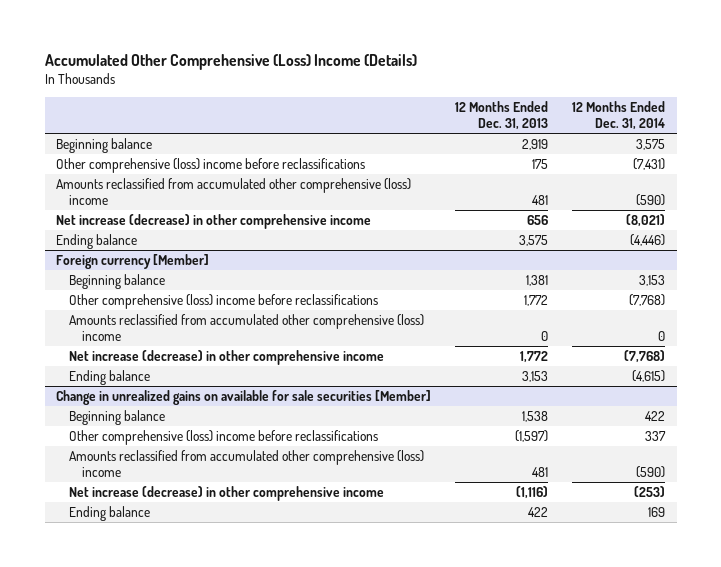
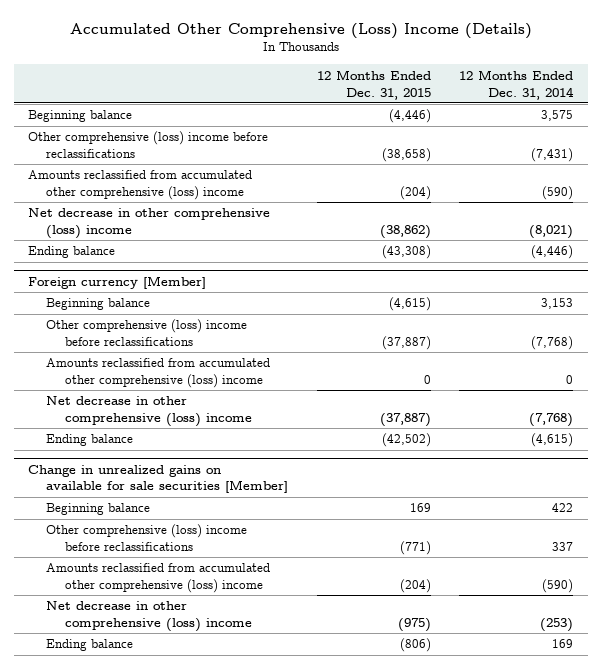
- | 12 Months Ended Dec. 31, 2013 | 12 Months Ended Dec. 31, 2014
+ | 12 Months Ended Dec. 31, 2015 | 12 Months Ended Dec. 31, 2014
- Net increase (decrease) in other comprehensive income | 656 | (8,021)
+ Net decrease in other comprehensive (loss) income | (38,862) | (8,021)
@ Foreign currency [Member]
- Net increase (decrease) in other comprehensive income | 1,772 | (7,768)
+ Net decrease in other comprehensive (loss) income | (37,887) | (7,768)
@ Change in unrealized gains on available for sale securities [Member]
- Net increase (decrease) in other comprehensive income | (1,116) | (253)
+ Net decrease in other comprehensive (loss) income | (975) | (253)

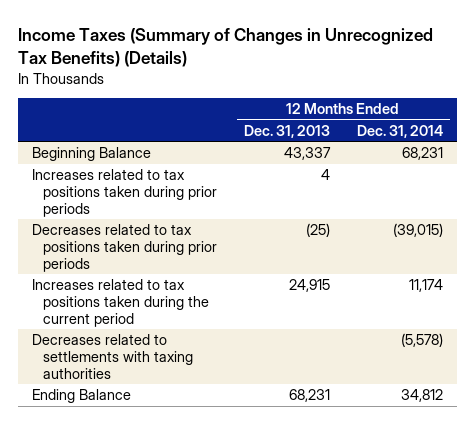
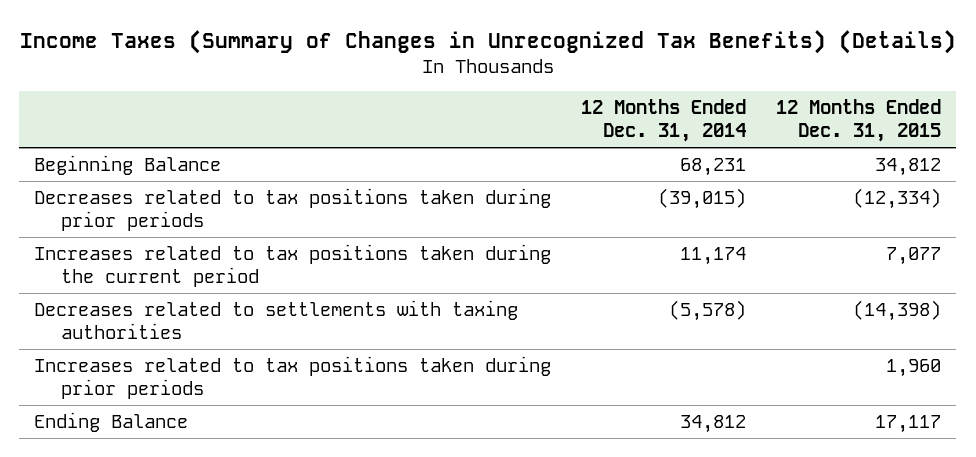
- | 12 Months Ended Dec. 31, 2013 | 12 Months Ended Dec. 31, 2014
+ | 12 Months Ended Dec. 31, 2014 | 12 Months Ended Dec. 31, 2015
moved down: Increases related to tax positions taken during prior periods | | 1,960

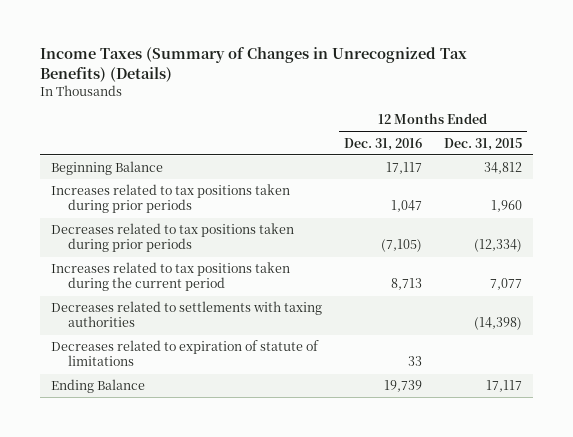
- | 12 Months Ended Dec. 31, 2014 | 12 Months Ended Dec. 31, 2015
+ | 12 Months Ended Dec. 31, 2016 | 12 Months Ended Dec. 31, 2015
moved up: Increases related to tax positions taken during prior periods | 1,047 | 1,960
+ Decreases related to expiration of statute of limitations | 33 |

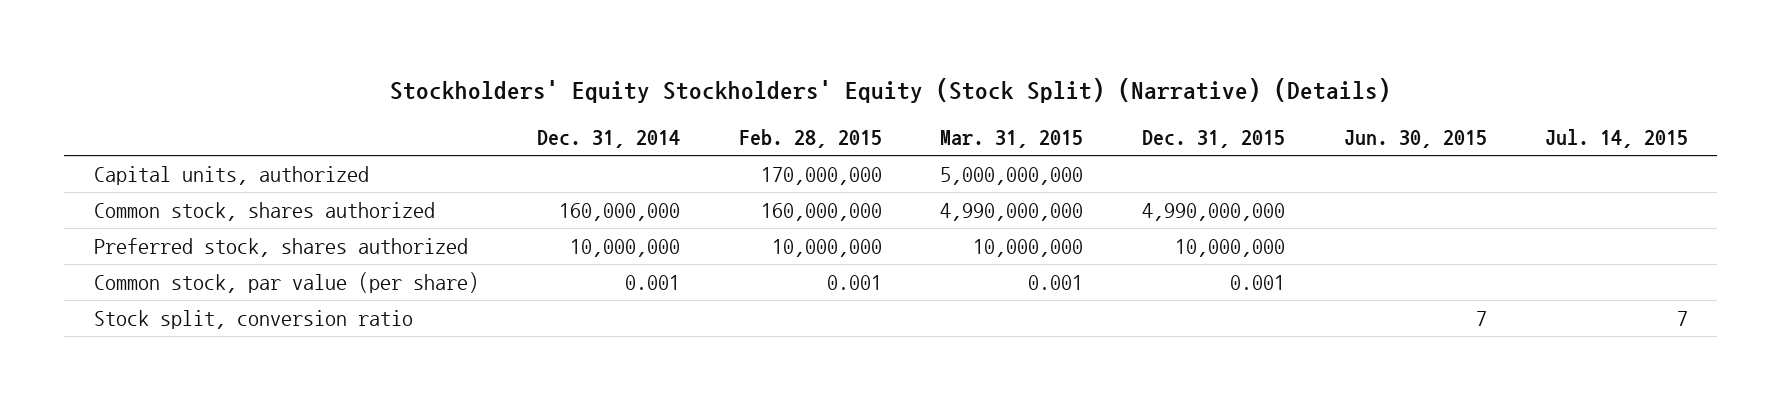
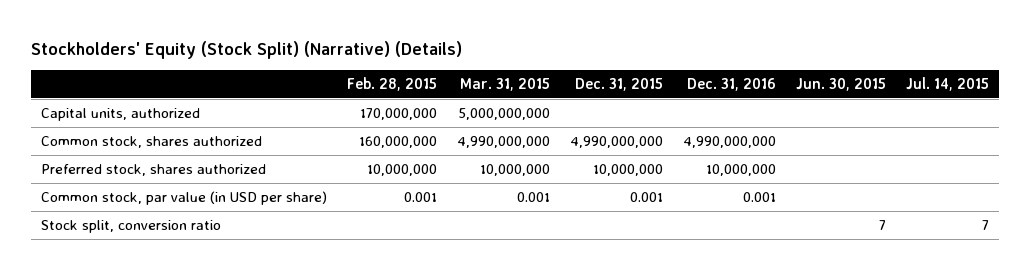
- Stockholders' Equity Stockholders' Equity (Stock Split) (Narrative) (Details)
+ Stockholders' Equity (Stock Split) (Narrative) (Details)
- | Dec. 31, 2014 | Feb. 28, 2015 | Mar. 31, 2015 | Dec. 31, 2015 | Jun. 30, 2015 | Jul. 14, 2015
+ | Feb. 28, 2015 | Mar. 31, 2015 | Dec. 31, 2015 | Dec. 31, 2016 | Jun. 30, 2015 | Jul. 14, 2015
- Common stock, par value (per share) | 0.001 | 0.001 | 0.001 | 0.001 | |
+ Common stock, par value (in USD per share) | 0.001 | 0.001 | 0.001 | 0.001 | |

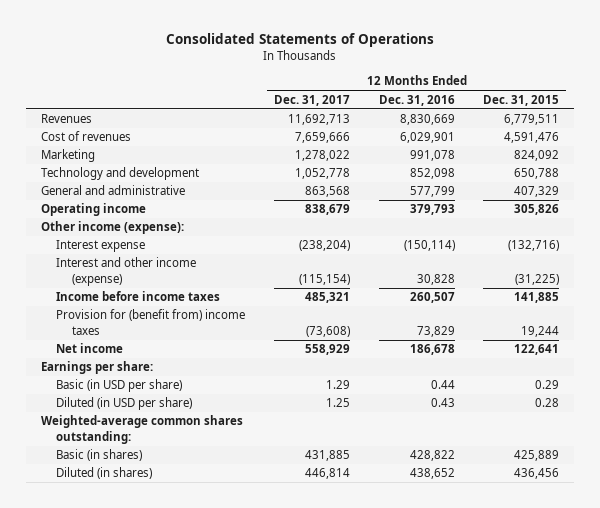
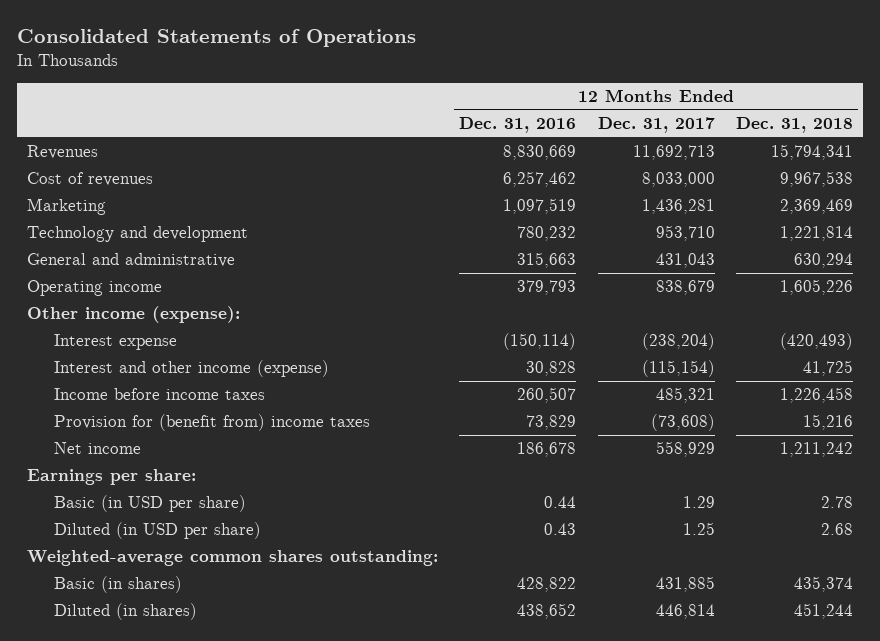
- | 12 Months Ended Dec. 31, 2017 | 12 Months Ended Dec. 31, 2016 | 12 Months Ended Dec. 31, 2015
+ | 12 Months Ended Dec. 31, 2016 | 12 Months Ended Dec. 31, 2017 | 12 Months Ended Dec. 31, 2018
- Cost of revenues | 7,659,666 | 6,029,901 | 4,591,476
- Marketing | 1,278,022 | 991,078 | 824,092
- Technology and development | 1,052,778 | 852,098 | 650,788
- General and administrative | 863,568 | 577,799 | 407,329
+ Cost of revenues | 6,257,462 | 8,033,000 | 9,967,538
+ Marketing | 1,097,519 | 1,436,281 | 2,369,469
+ Technology and development | 780,232 | 953,710 | 1,221,814
+ General and administrative | 315,663 | 431,043 | 630,294

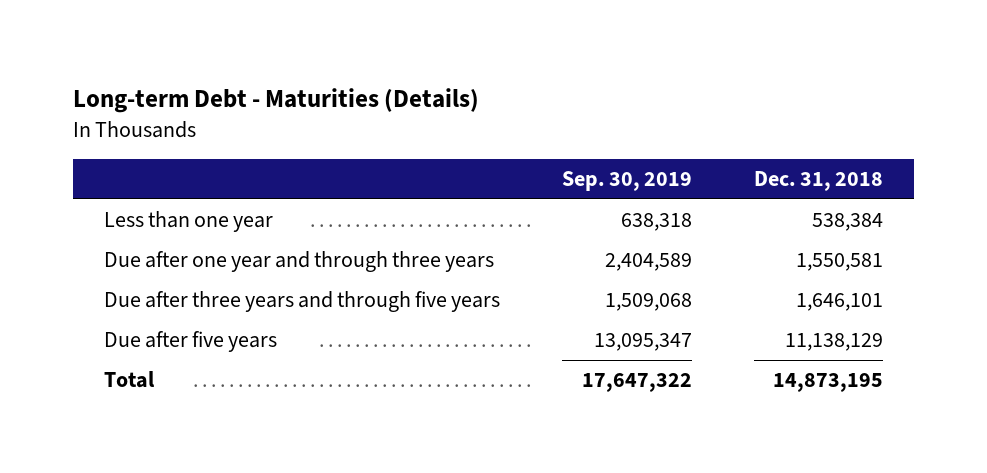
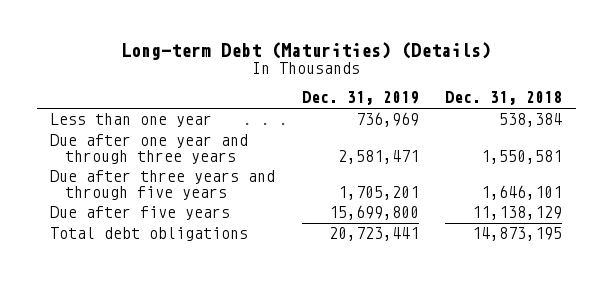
- Long-term Debt - Maturities (Details)
+ Long-term Debt (Maturities) (Details)
- | Sep. 30, 2019 | Dec. 31, 2018
+ | Dec. 31, 2019 | Dec. 31, 2018
- Total | 17,647,322 | 14,873,195
+ Total debt obligations | 20,723,441 | 14,873,195

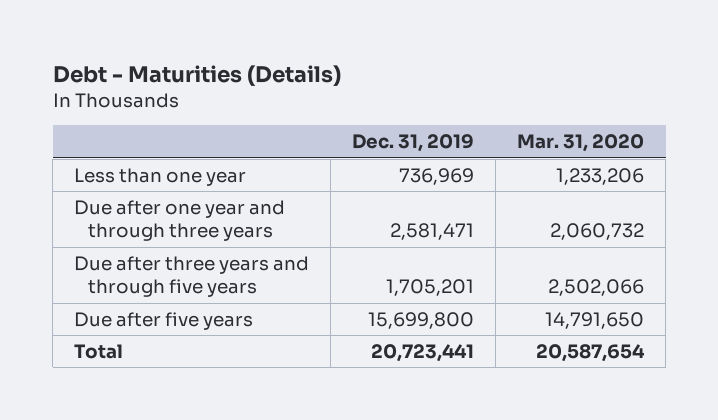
- Long-term Debt (Maturities) (Details)
+ Debt - Maturities (Details)
- | Dec. 31, 2019 | Dec. 31, 2018
+ | Dec. 31, 2019 | Mar. 31, 2020
- Total debt obligations | 20,723,441 | 14,873,195
+ Total | 20,723,441 | 20,587,654

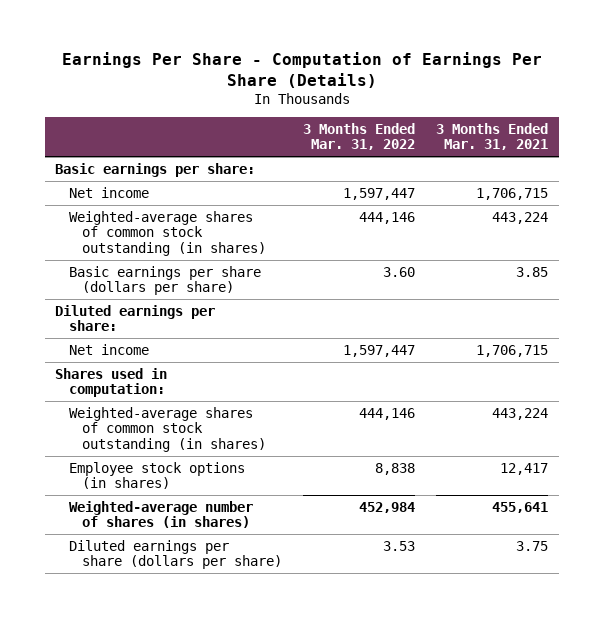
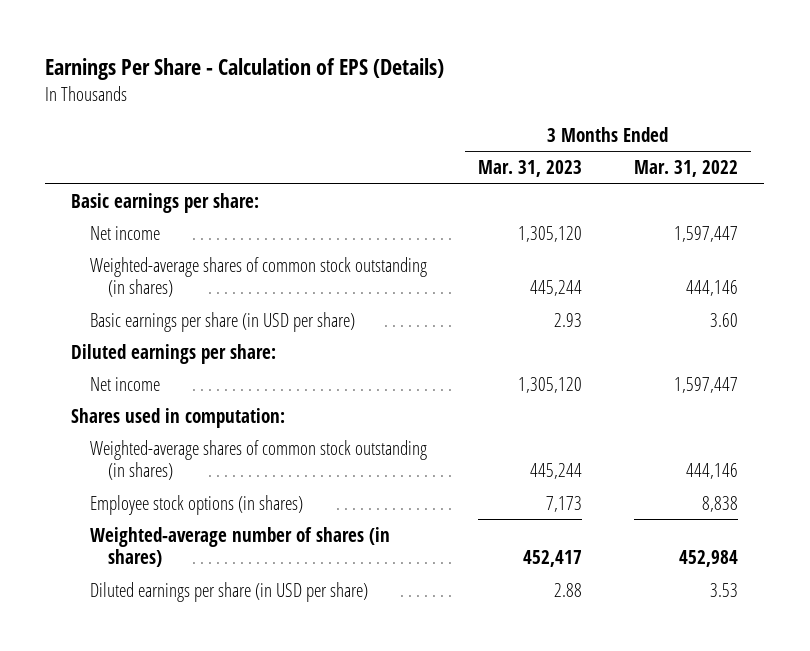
- Earnings Per Share - Computation of Earnings Per Share (Details)
+ Earnings Per Share - Calculation of EPS (Details)
- | 3 Months Ended Mar. 31, 2022 | 3 Months Ended Mar. 31, 2021
+ | 3 Months Ended Mar. 31, 2023 | 3 Months Ended Mar. 31, 2022
- Basic earnings per share (dollars per share) | 3.60 | 3.85
+ Basic earnings per share (in USD per share) | 2.93 | 3.60
- Diluted earnings per share (dollars per share) | 3.53 | 3.75
+ Diluted earnings per share (in USD per share) | 2.88 | 3.53

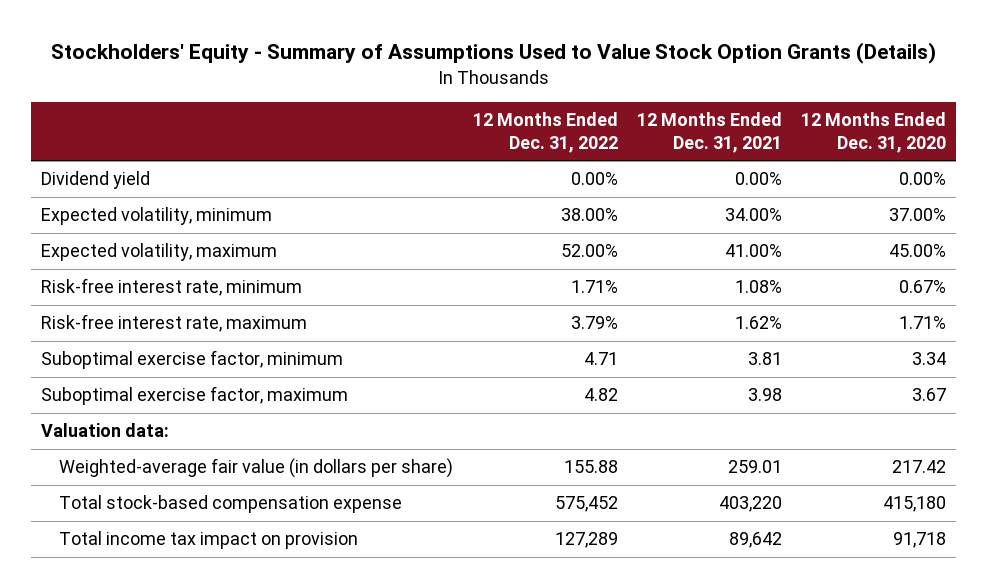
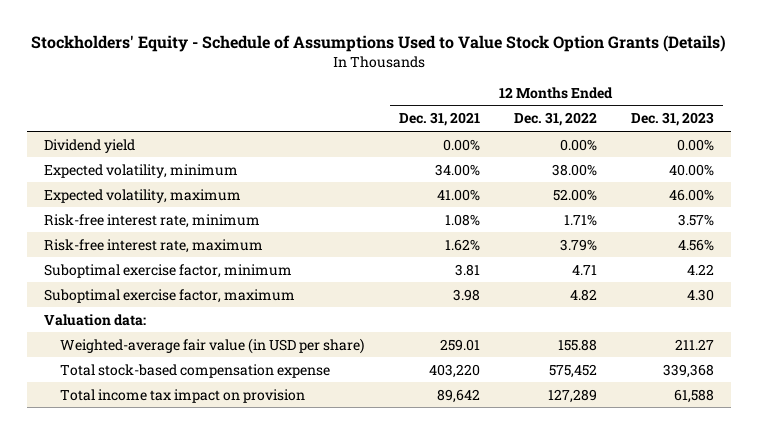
- Stockholders' Equity - Summary of Assumptions Used to Value Stock Option Grants (Details)
+ Stockholders' Equity - Schedule of Assumptions Used to Value Stock Option Grants (Details)
- | 12 Months Ended Dec. 31, 2022 | 12 Months Ended Dec. 31, 2021 | 12 Months Ended Dec. 31, 2020
+ | 12 Months Ended Dec. 31, 2021 | 12 Months Ended Dec. 31, 2022 | 12 Months Ended Dec. 31, 2023
- Weighted-average fair value (in dollars per share) | 155.88 | 259.01 | 217.42
+ Weighted-average fair value (in USD per share) | 259.01 | 155.88 | 211.27

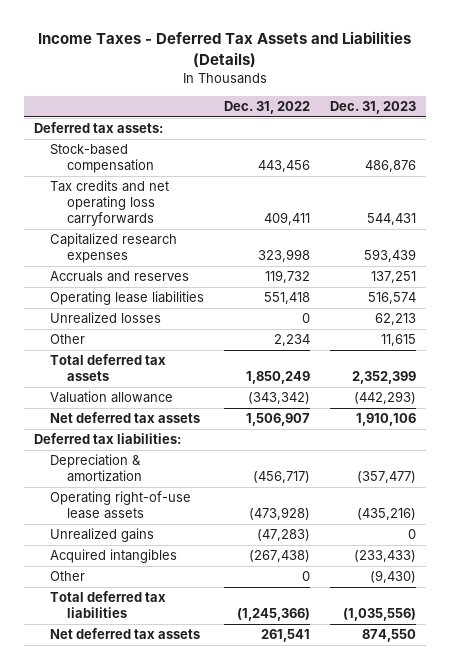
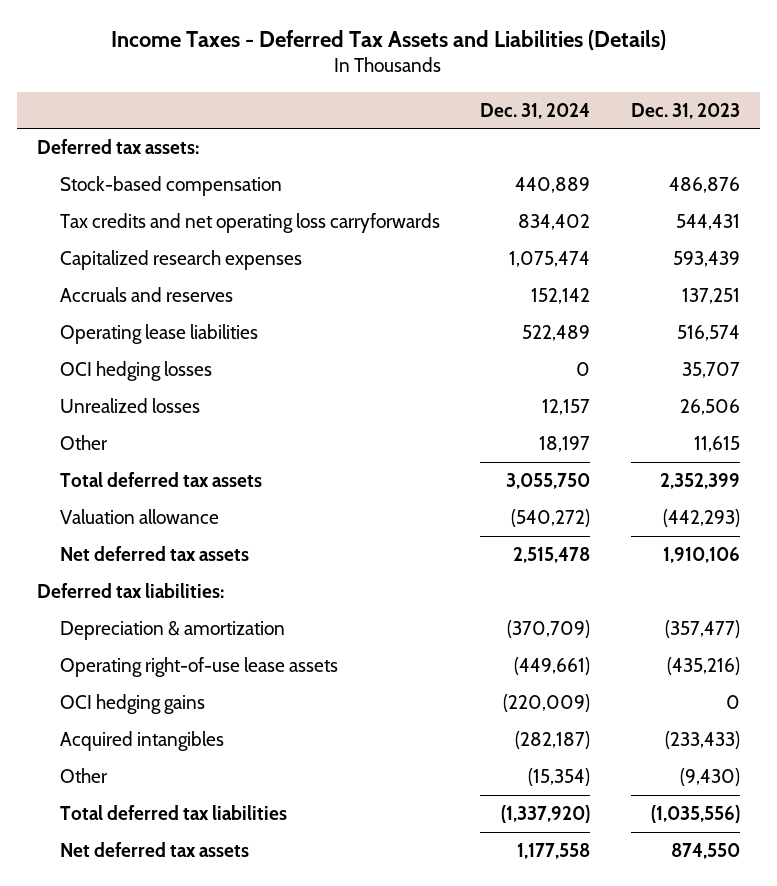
- | Dec. 31, 2022 | Dec. 31, 2023
+ | Dec. 31, 2024 | Dec. 31, 2023
- Unrealized losses | 0 | 62,213
+ OCI hedging losses | 0 | 35,707
+ Unrealized losses | 12,157 | 26,506
- Unrealized gains | (47,283) | 0
+ OCI hedging gains | (220,009) | 0

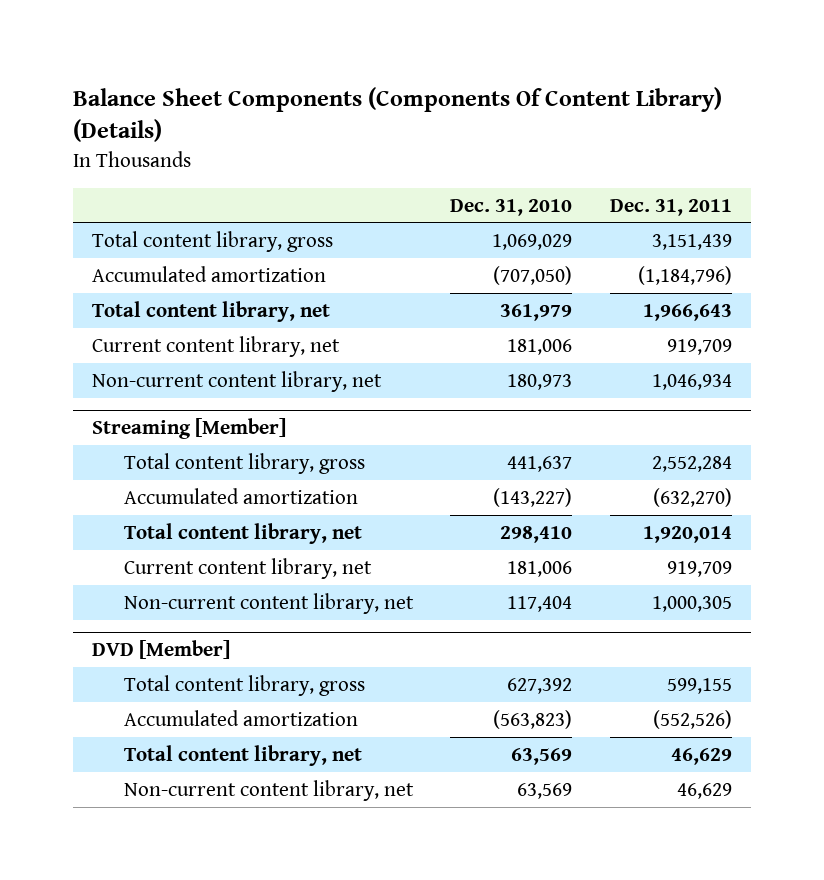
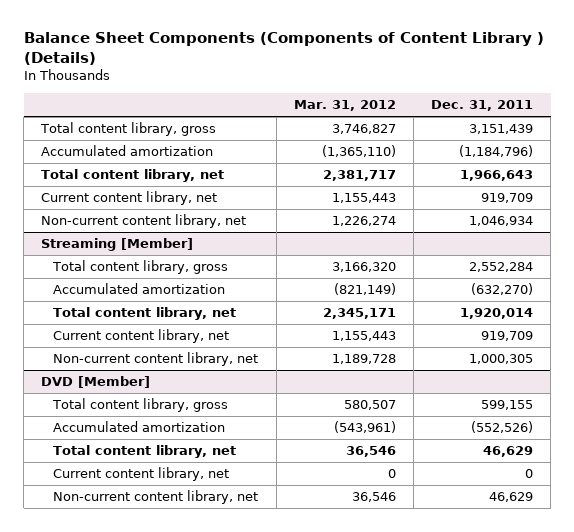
- Balance Sheet Components (Components Of Content Library) (Details)
+ Balance Sheet Components (Components of Content Library ) (Details)
- | Dec. 31, 2010 | Dec. 31, 2011
+ | Mar. 31, 2012 | Dec. 31, 2011
@ DVD [Member]
+ Current content library, net | 0 | 0

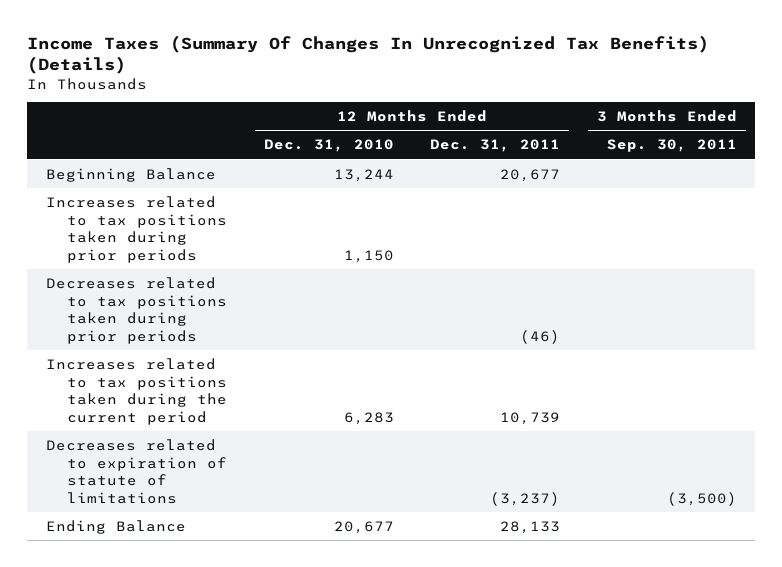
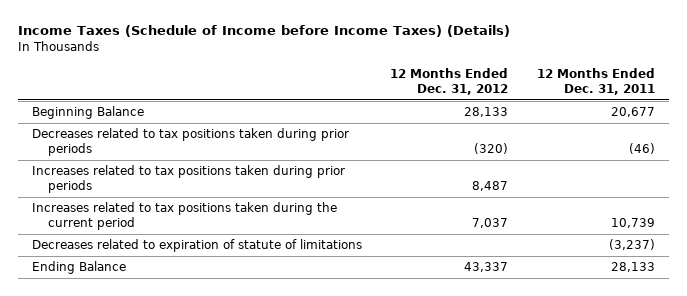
- Income Taxes (Summary Of Changes In Unrecognized Tax Benefits) (Details)
+ Income Taxes (Schedule of Income before Income Taxes) (Details)
- | 12 Months Ended Dec. 31, 2010 | 12 Months Ended Dec. 31, 2011 | 3 Months Ended Sep. 30, 2011
+ | 12 Months Ended Dec. 31, 2012 | 12 Months Ended Dec. 31, 2011
moved down: Increases related to tax positions taken during prior periods | 8,487 |

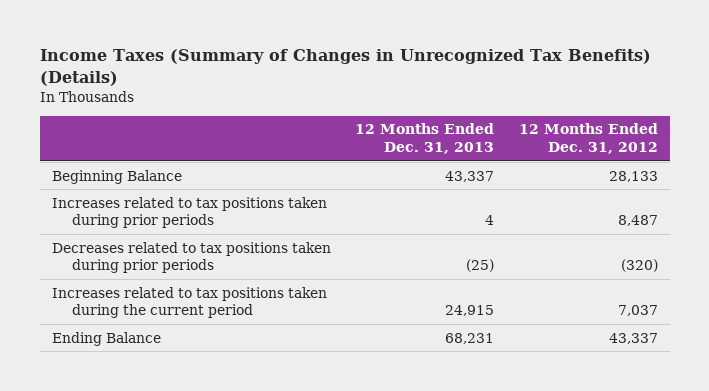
- Income Taxes (Schedule of Income before Income Taxes) (Details)
+ Income Taxes (Summary of Changes in Unrecognized Tax Benefits) (Details)
- | 12 Months Ended Dec. 31, 2012 | 12 Months Ended Dec. 31, 2011
+ | 12 Months Ended Dec. 31, 2013 | 12 Months Ended Dec. 31, 2012
moved down: Decreases related to tax positions taken during prior periods | (25) | (320)
- Decreases related to expiration of statute of limitations | | (3,237)

